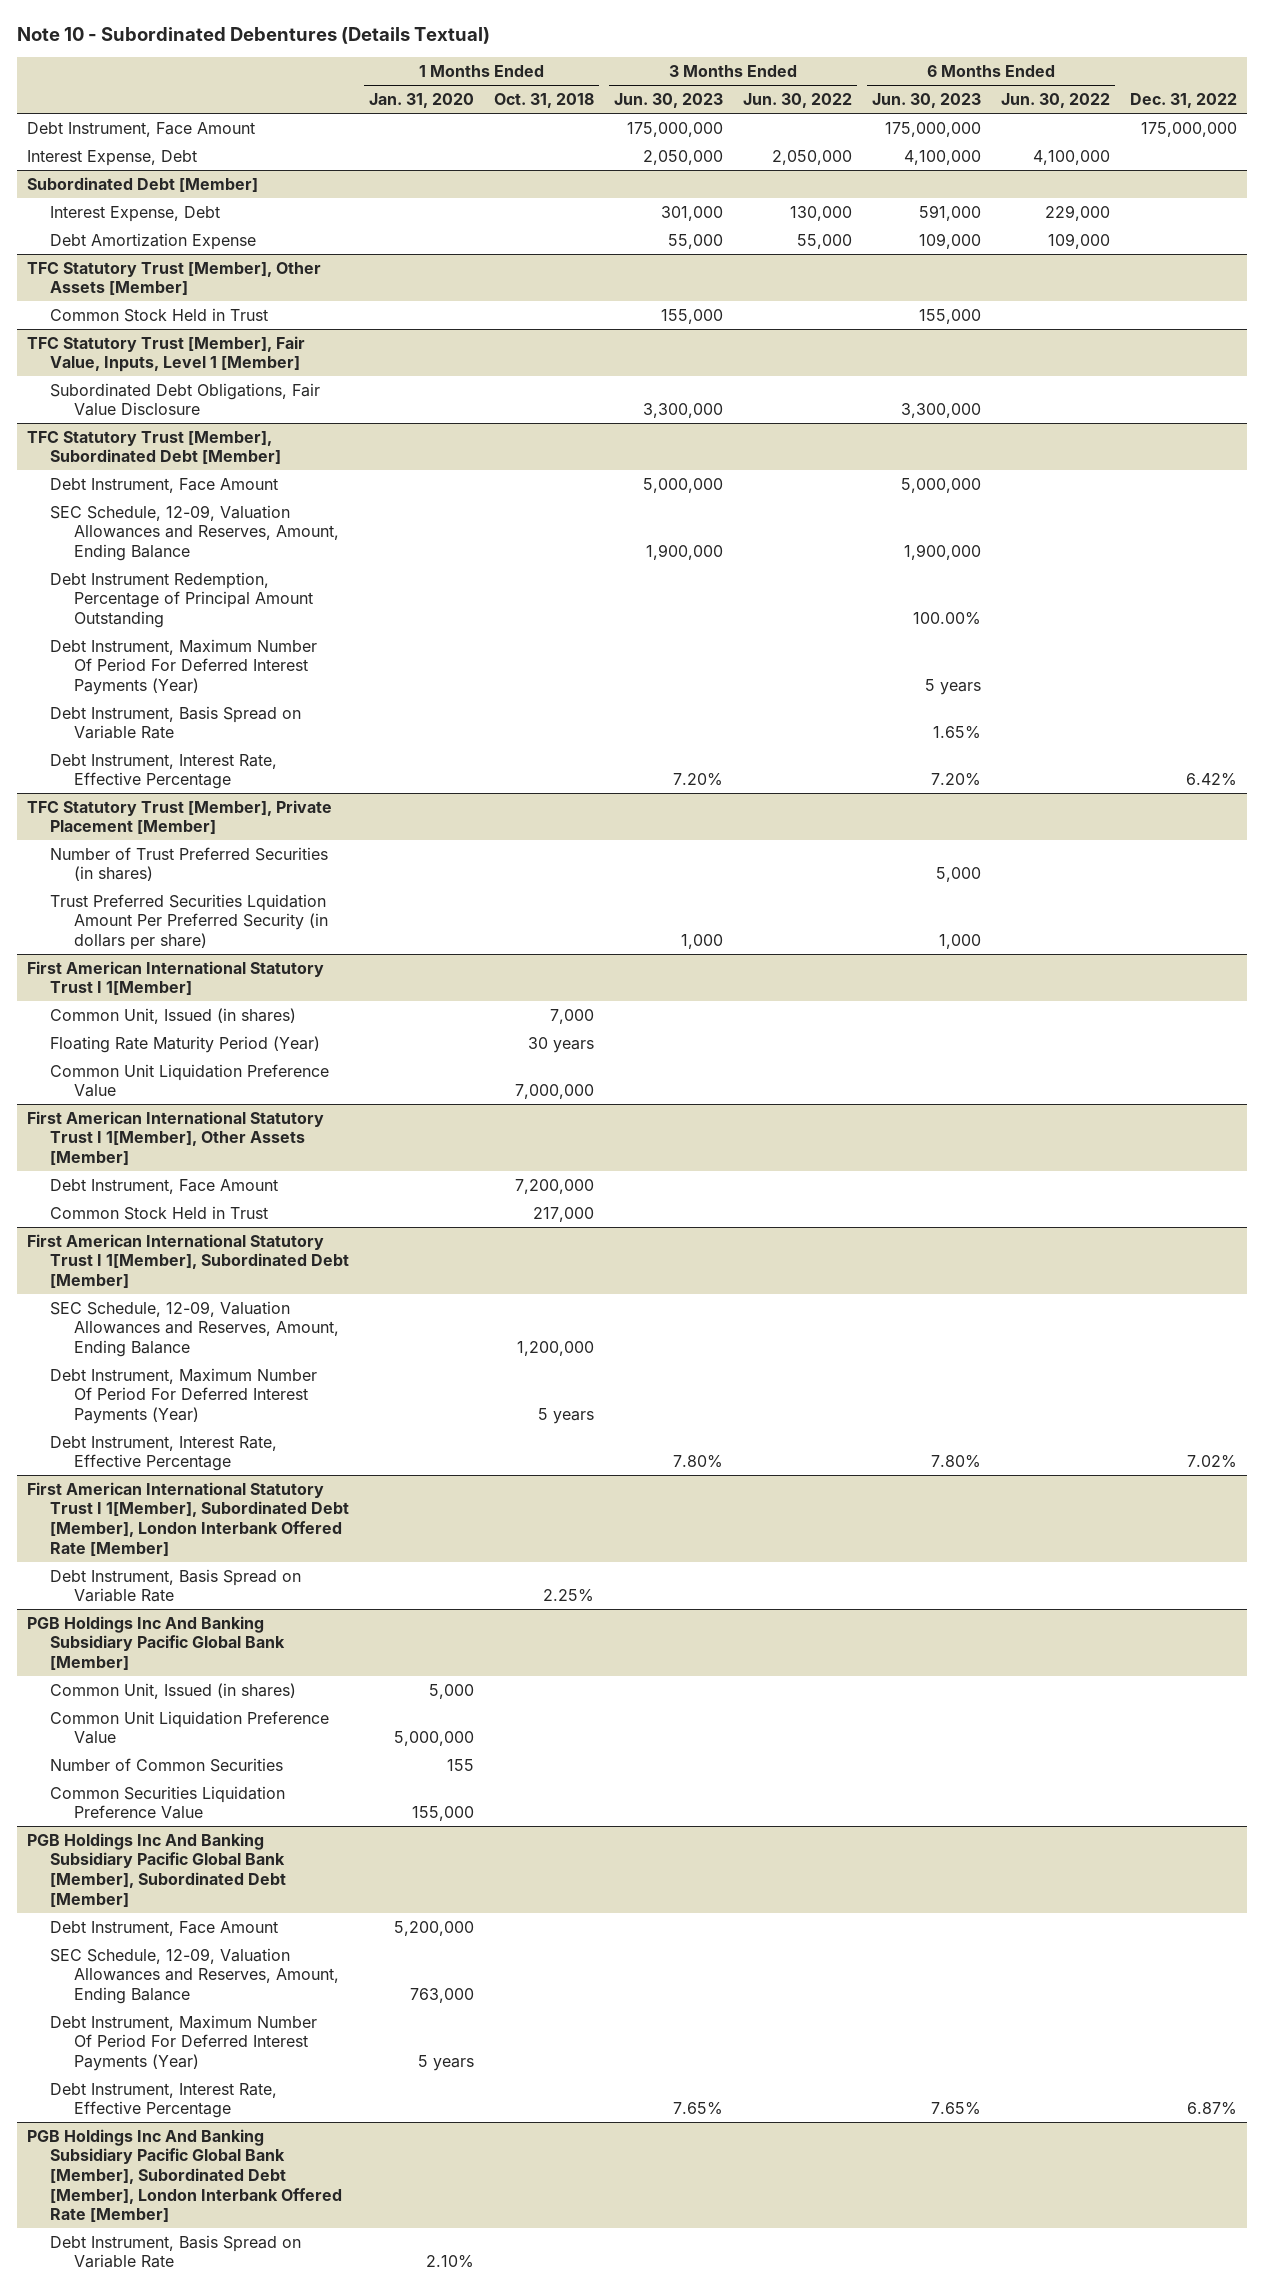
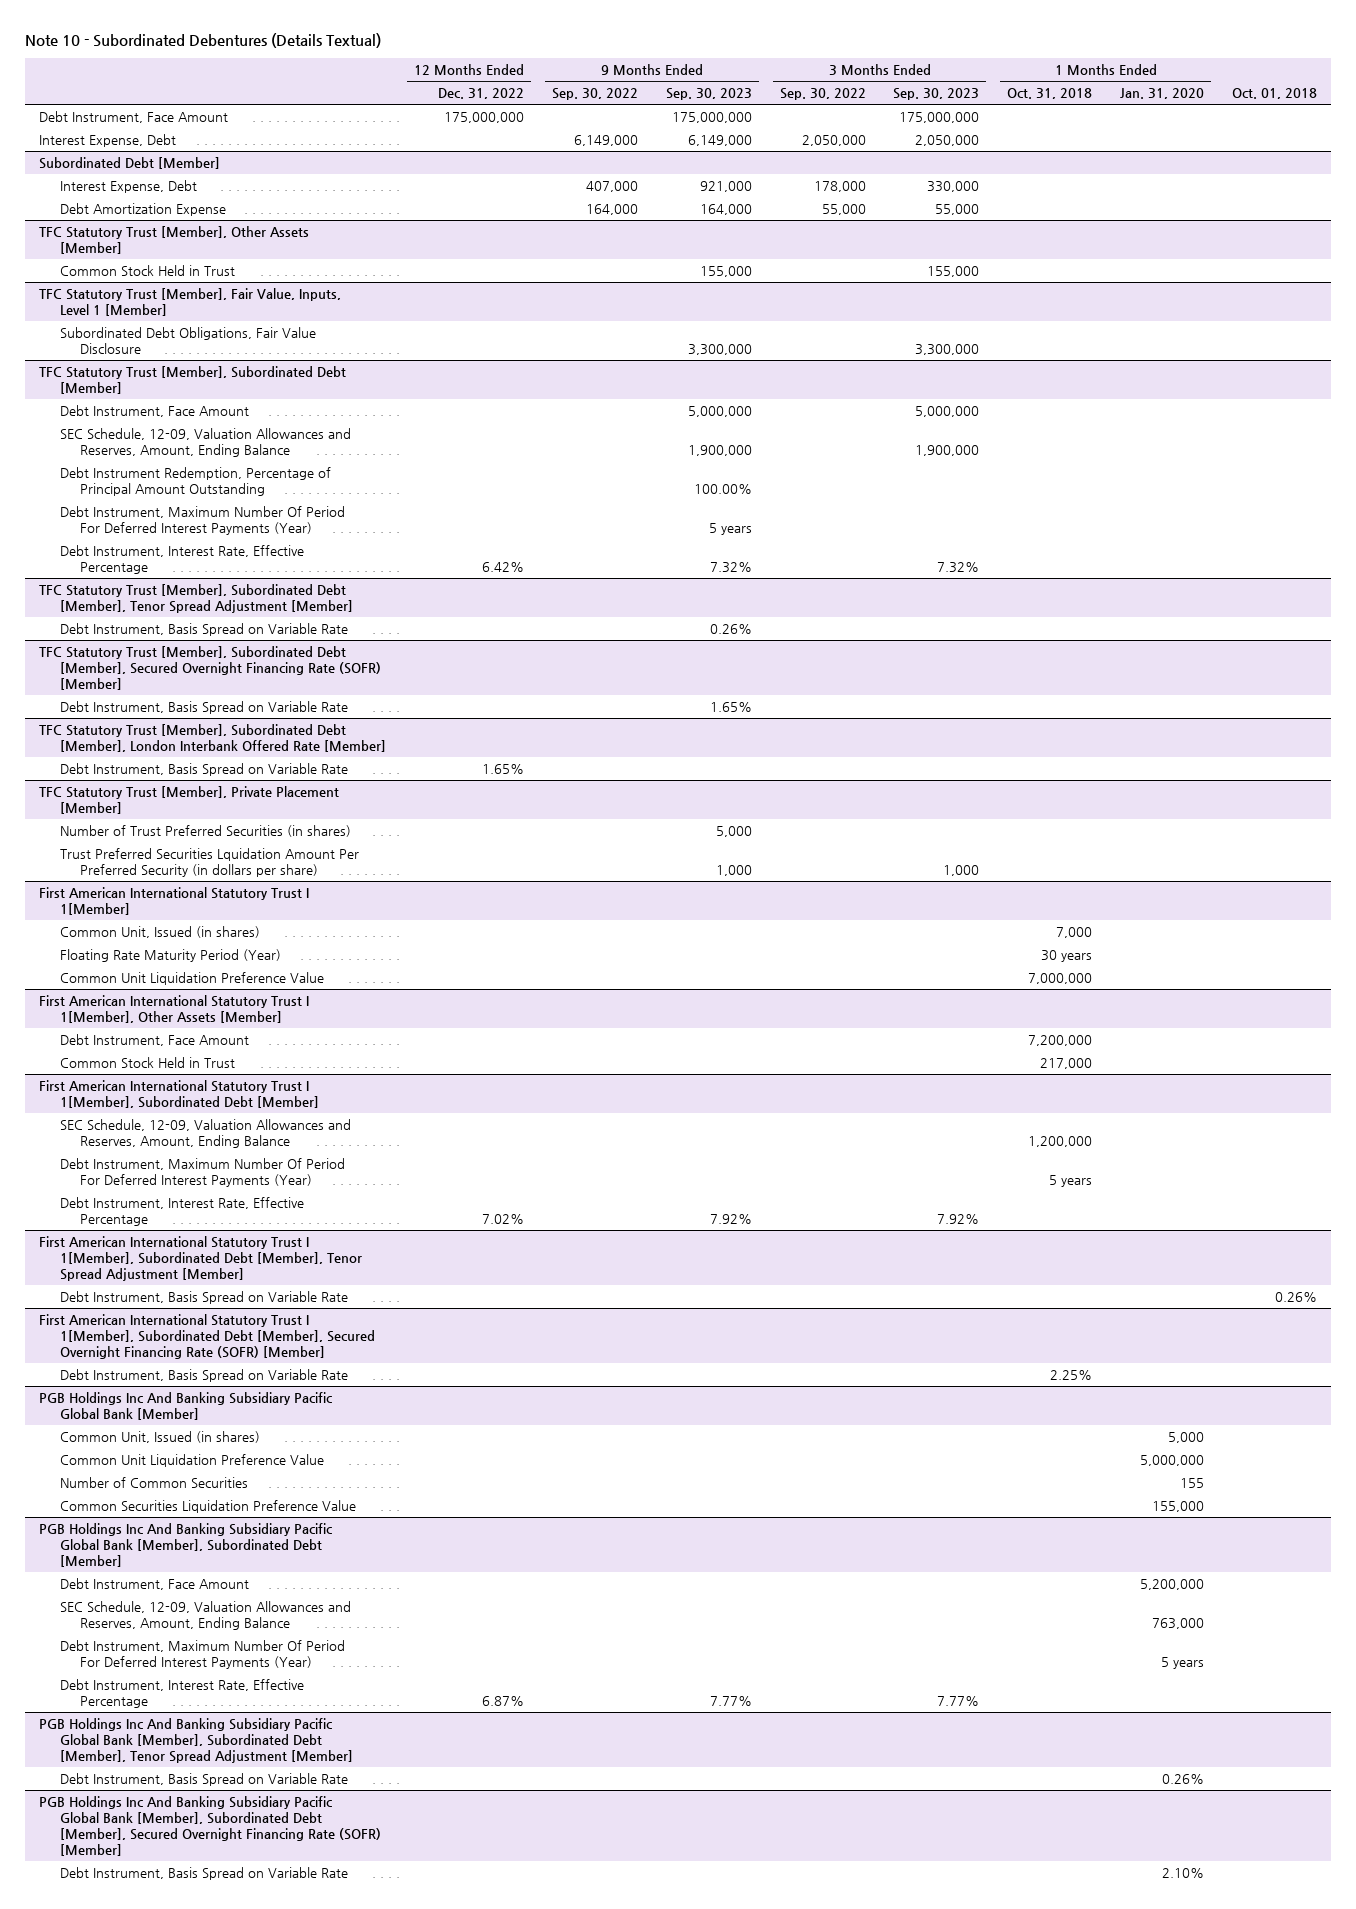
- | 1 Months Ended Jan. 31, 2020 | 1 Months Ended Oct. 31, 2018 | 3 Months Ended Jun. 30, 2023 | 3 Months Ended Jun. 30, 2022 | 6 Months Ended Jun. 30, 2023 | 6 Months Ended Jun. 30, 2022 | Dec. 31, 2022
+ | 12 Months Ended Dec. 31, 2022 | 9 Months Ended Sep. 30, 2022 | 9 Months Ended Sep. 30, 2023 | 3 Months Ended Sep. 30, 2022 | 3 Months Ended Sep. 30, 2023 | 1 Months Ended Oct. 31, 2018 | 1 Months Ended Jan. 31, 2020 | Oct. 01, 2018
@ TFC Statutory Trust [Member], Subordinated Debt [Member]
- Debt Instrument, Basis Spread on Variable Rate | | | | | 1.65% | |
+ TFC Statutory Trust [Member], Subordinated Debt [Member], Tenor Spread Adjustment [Member]
+ Debt Instrument, Basis Spread on Variable Rate | | | 0.26% | | | | |
+ TFC Statutory Trust [Member], Subordinated Debt [Member], Secured Overnight Financing Rate (SOFR) [Member]
+ Debt Instrument, Basis Spread on Variable Rate | | | 1.65% | | | | |
+ TFC Statutory Trust [Member], Subordinated Debt [Member], London Interbank Offered Rate [Member]
+ Debt Instrument, Basis Spread on Variable Rate | 1.65% | | | | | | |
- First American International Statutory Trust I 1[Member], Subordinated Debt [Member], London Interbank Offered Rate [Member]
+ First American International Statutory Trust I 1[Member], Subordinated Debt [Member], Tenor Spread Adjustment [Member]
+ Debt Instrument, Basis Spread on Variable Rate | | | | | | | | 0.26%
+ First American International Statutory Trust I 1[Member], Subordinated Debt [Member], Secured Overnight Financing Rate (SOFR) [Member]
- PGB Holdings Inc And Banking Subsidiary Pacific Global Bank [Member], Subordinated Debt [Member], London Interbank Offered Rate [Member]
+ PGB Holdings Inc And Banking Subsidiary Pacific Global Bank [Member], Subordinated Debt [Member], Tenor Spread Adjustment [Member]
+ Debt Instrument, Basis Spread on Variable Rate | | | | | | | 0.26% |
+ PGB Holdings Inc And Banking Subsidiary Pacific Global Bank [Member], Subordinated Debt [Member], Secured Overnight Financing Rate (SOFR) [Member]

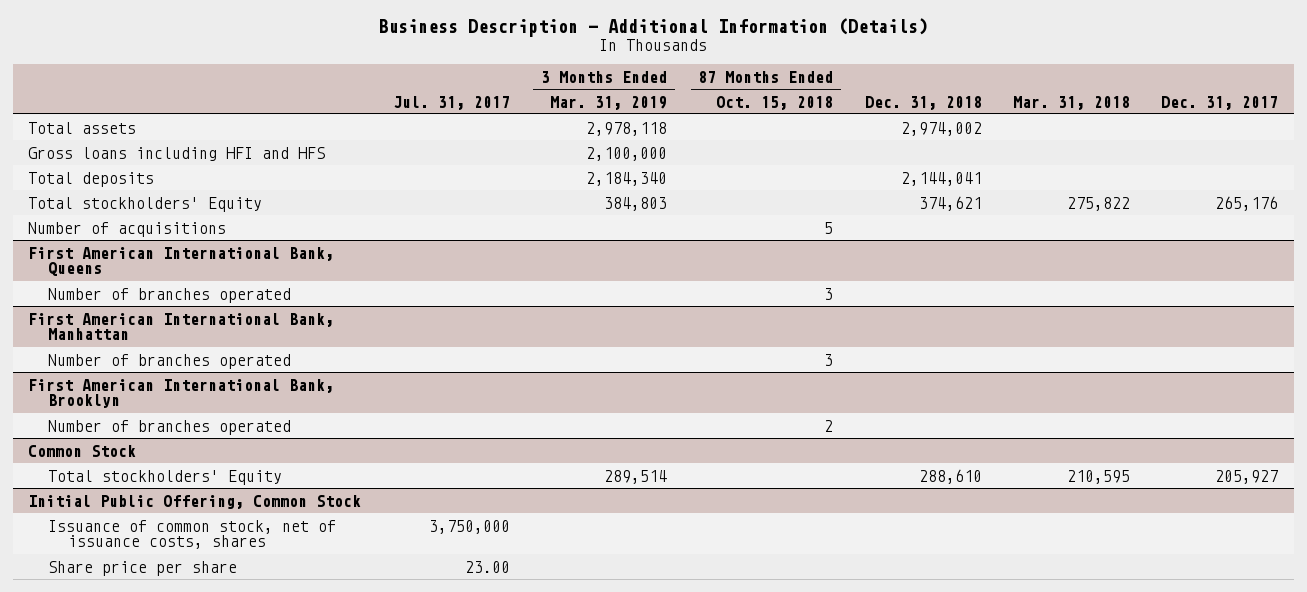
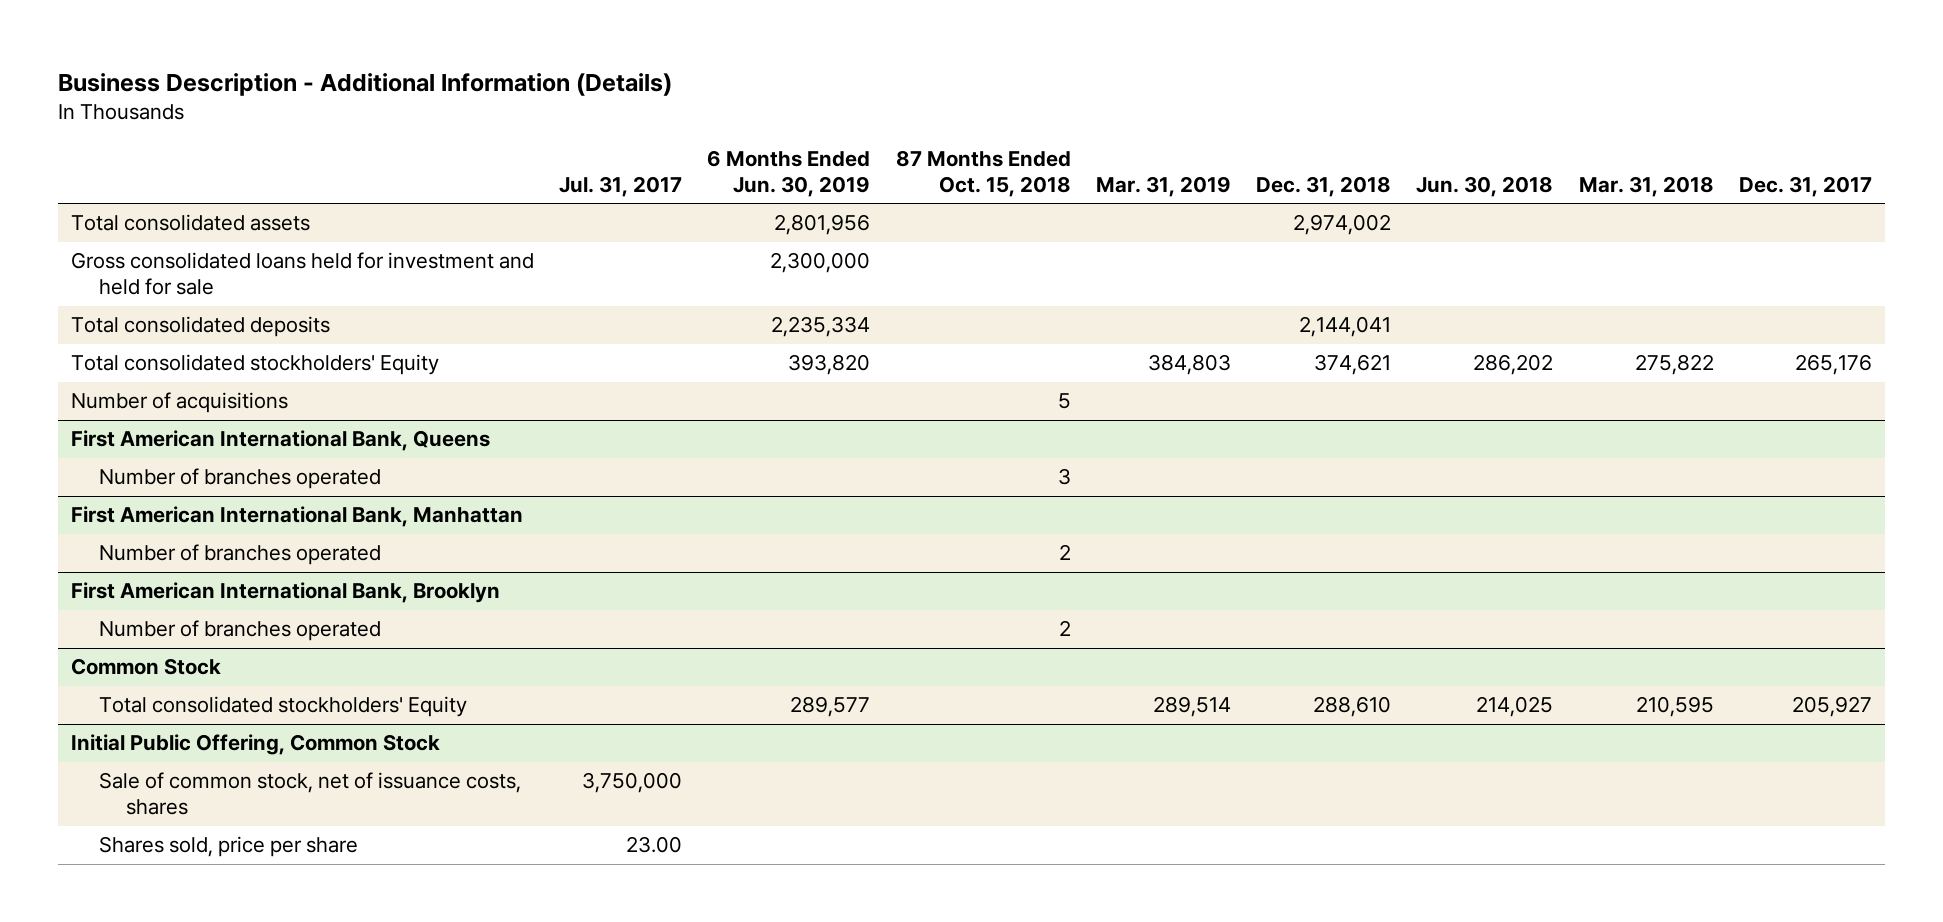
- | Jul. 31, 2017 | 3 Months Ended Mar. 31, 2019 | 87 Months Ended Oct. 15, 2018 | Dec. 31, 2018 | Mar. 31, 2018 | Dec. 31, 2017
+ | Jul. 31, 2017 | 6 Months Ended Jun. 30, 2019 | 87 Months Ended Oct. 15, 2018 | Mar. 31, 2019 | Dec. 31, 2018 | Jun. 30, 2018 | Mar. 31, 2018 | Dec. 31, 2017
- Total assets | | 2,978,118 | | 2,974,002 | |
- Gross loans including HFI and HFS | | 2,100,000 | | | |
- Total deposits | | 2,184,340 | | 2,144,041 | |
- Total stockholders' Equity | | 384,803 | | 374,621 | 275,822 | 265,176
+ Total consolidated assets | | 2,801,956 | | | 2,974,002 | | |
+ Gross consolidated loans held for investment and held for sale | | 2,300,000 | | | | | |
+ Total consolidated deposits | | 2,235,334 | | | 2,144,041 | | |
+ Total consolidated stockholders' Equity | | 393,820 | | 384,803 | 374,621 | 286,202 | 275,822 | 265,176
@ First American International Bank, Manhattan
- Number of branches operated | | | 3 | | |
+ Number of branches operated | | | 2 | | | | |
@ Common Stock
- Total stockholders' Equity | | 289,514 | | 288,610 | 210,595 | 205,927
+ Total consolidated stockholders' Equity | | 289,577 | | 289,514 | 288,610 | 214,025 | 210,595 | 205,927
@ Initial Public Offering, Common Stock
- Issuance of common stock, net of issuance costs, shares | 3,750,000 | | | | |
- Share price per share | 23.00 | | | | |
+ Sale of common stock, net of issuance costs, shares | 3,750,000 | | | | | | |
+ Shares sold, price per share | 23.00 | | | | | | |

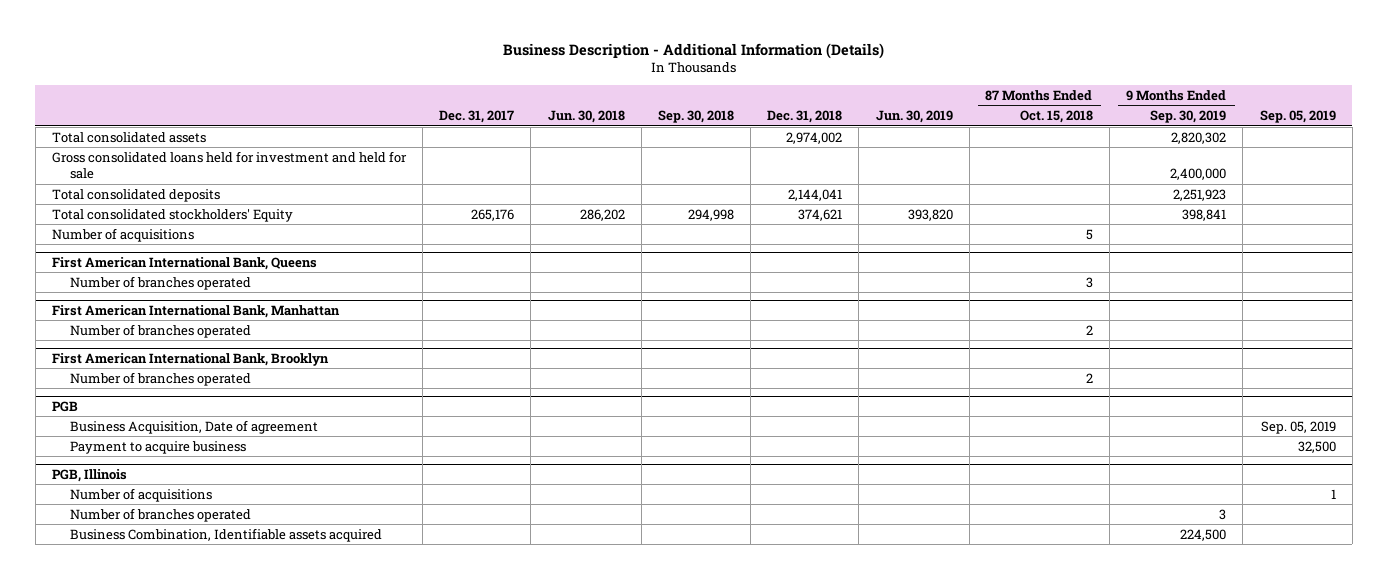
- | Jul. 31, 2017 | 6 Months Ended Jun. 30, 2019 | 87 Months Ended Oct. 15, 2018 | Mar. 31, 2019 | Dec. 31, 2018 | Jun. 30, 2018 | Mar. 31, 2018 | Dec. 31, 2017
+ | Dec. 31, 2017 | Jun. 30, 2018 | Sep. 30, 2018 | Dec. 31, 2018 | Jun. 30, 2019 | 87 Months Ended Oct. 15, 2018 | 9 Months Ended Sep. 30, 2019 | Sep. 05, 2019
- Common Stock
- Total consolidated stockholders' Equity | | 289,577 | | 289,514 | 288,610 | 214,025 | 210,595 | 205,927
- Initial Public Offering, Common Stock
- Sale of common stock, net of issuance costs, shares | 3,750,000 | | | | | | |
- Shares sold, price per share | 23.00 | | | | | | |
+ PGB
+ Business Acquisition, Date of agreement | | | | | | | | Sep. 05, 2019
+ Payment to acquire business | | | | | | | | 32,500
+ PGB, Illinois
+ Number of acquisitions | | | | | | | | 1
+ Number of branches operated | | | | | | | 3 |
+ Business Combination, Identifiable assets acquired | | | | | | | 224,500 |

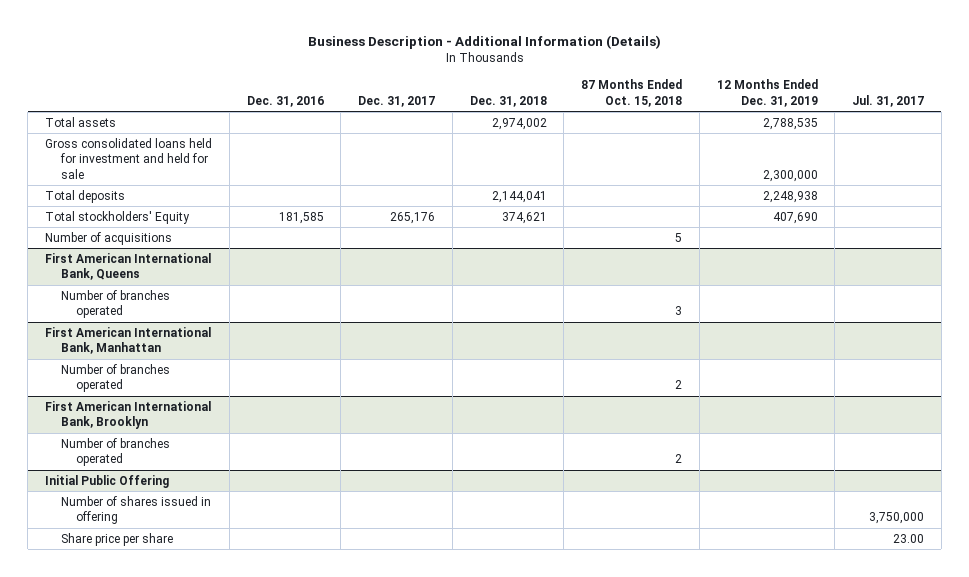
- | Dec. 31, 2017 | Jun. 30, 2018 | Sep. 30, 2018 | Dec. 31, 2018 | Jun. 30, 2019 | 87 Months Ended Oct. 15, 2018 | 9 Months Ended Sep. 30, 2019 | Sep. 05, 2019
+ | Dec. 31, 2016 | Dec. 31, 2017 | Dec. 31, 2018 | 87 Months Ended Oct. 15, 2018 | 12 Months Ended Dec. 31, 2019 | Jul. 31, 2017
- Total consolidated assets | | | | 2,974,002 | | | 2,820,302 |
+ Total assets | | | 2,974,002 | | 2,788,535 |
- Total consolidated deposits | | | | 2,144,041 | | | 2,251,923 |
- Total consolidated stockholders' Equity | 265,176 | 286,202 | 294,998 | 374,621 | 393,820 | | 398,841 |
+ Total deposits | | | 2,144,041 | | 2,248,938 |
+ Total stockholders' Equity | 181,585 | 265,176 | 374,621 | | 407,690 |
- PGB
- Business Acquisition, Date of agreement | | | | | | | | Sep. 05, 2019
- Payment to acquire business | | | | | | | | 32,500
- PGB, Illinois
- Number of acquisitions | | | | | | | | 1
- Number of branches operated | | | | | | | 3 |
- Business Combination, Identifiable assets acquired | | | | | | | 224,500 |
+ Initial Public Offering
+ Number of shares issued in offering | | | | | | 3,750,000
+ Share price per share | | | | | | 23.00

